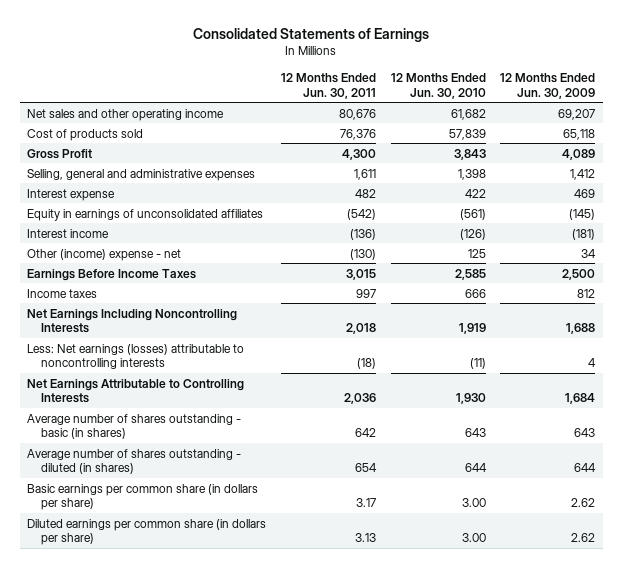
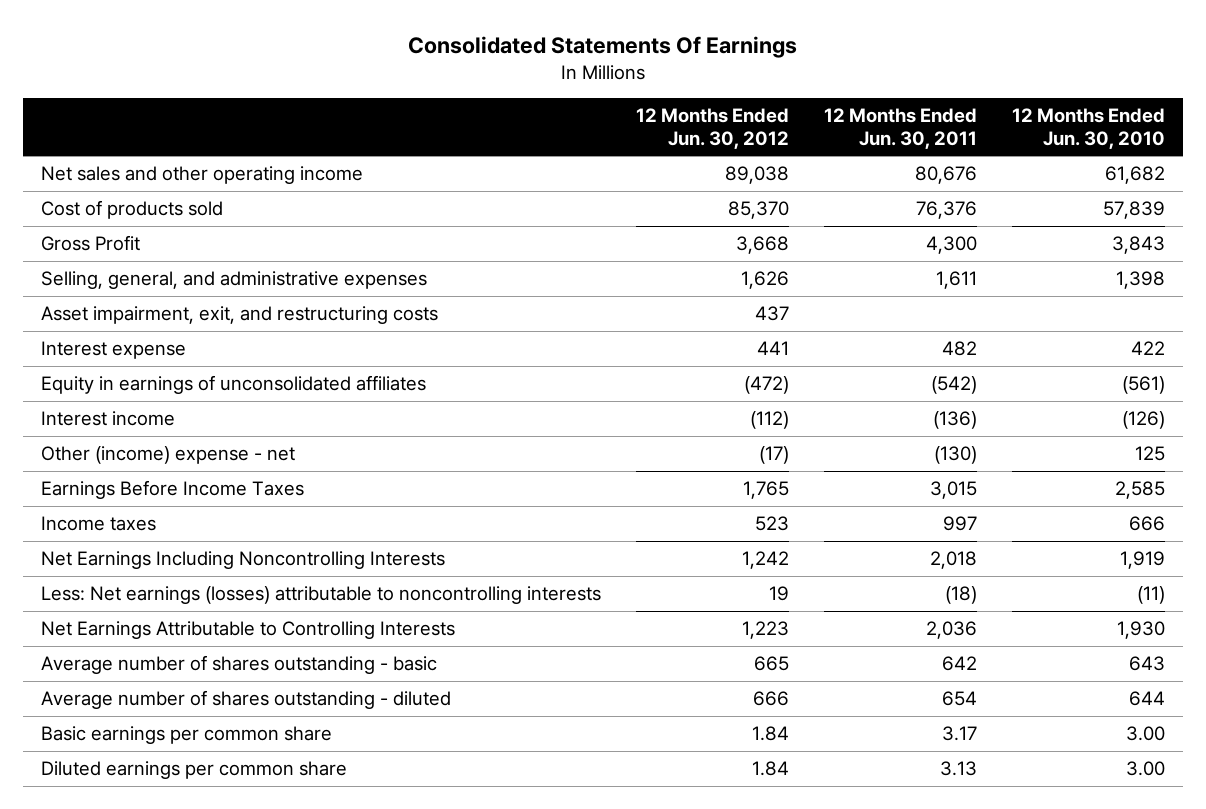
- Consolidated Statements of Earnings
+ Consolidated Statements Of Earnings
- | 12 Months Ended Jun. 30, 2011 | 12 Months Ended Jun. 30, 2010 | 12 Months Ended Jun. 30, 2009
+ | 12 Months Ended Jun. 30, 2012 | 12 Months Ended Jun. 30, 2011 | 12 Months Ended Jun. 30, 2010
- Selling, general and administrative expenses | 1,611 | 1,398 | 1,412
+ Selling, general, and administrative expenses | 1,626 | 1,611 | 1,398
+ Asset impairment, exit, and restructuring costs | 437 | |
- Average number of shares outstanding - basic (in shares) | 642 | 643 | 643
- Average number of shares outstanding - diluted (in shares) | 654 | 644 | 644
- Basic earnings per common share (in dollars per share) | 3.17 | 3.00 | 2.62
- Diluted earnings per common share (in dollars per share) | 3.13 | 3.00 | 2.62
+ Average number of shares outstanding - basic | 665 | 642 | 643
+ Average number of shares outstanding - diluted | 666 | 654 | 644
+ Basic earnings per common share | 1.84 | 3.17 | 3.00
+ Diluted earnings per common share | 1.84 | 3.13 | 3.00

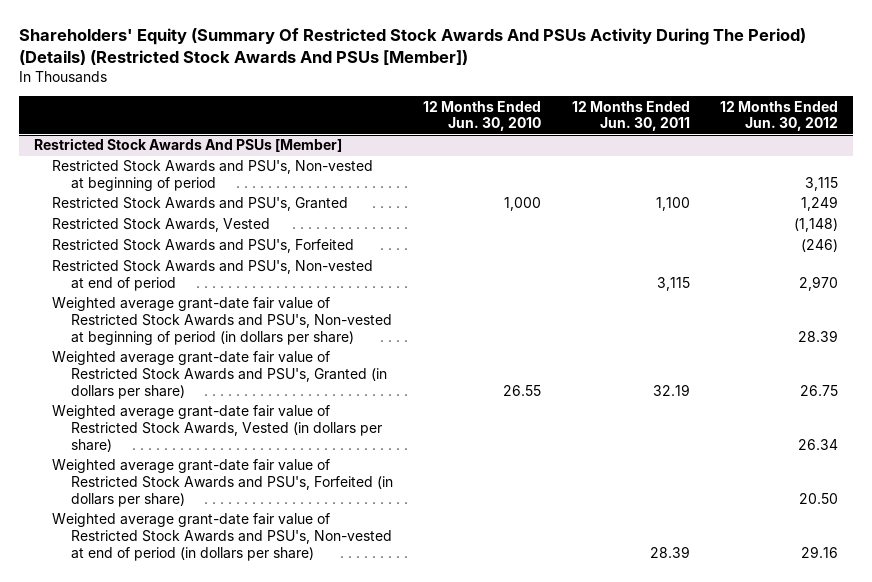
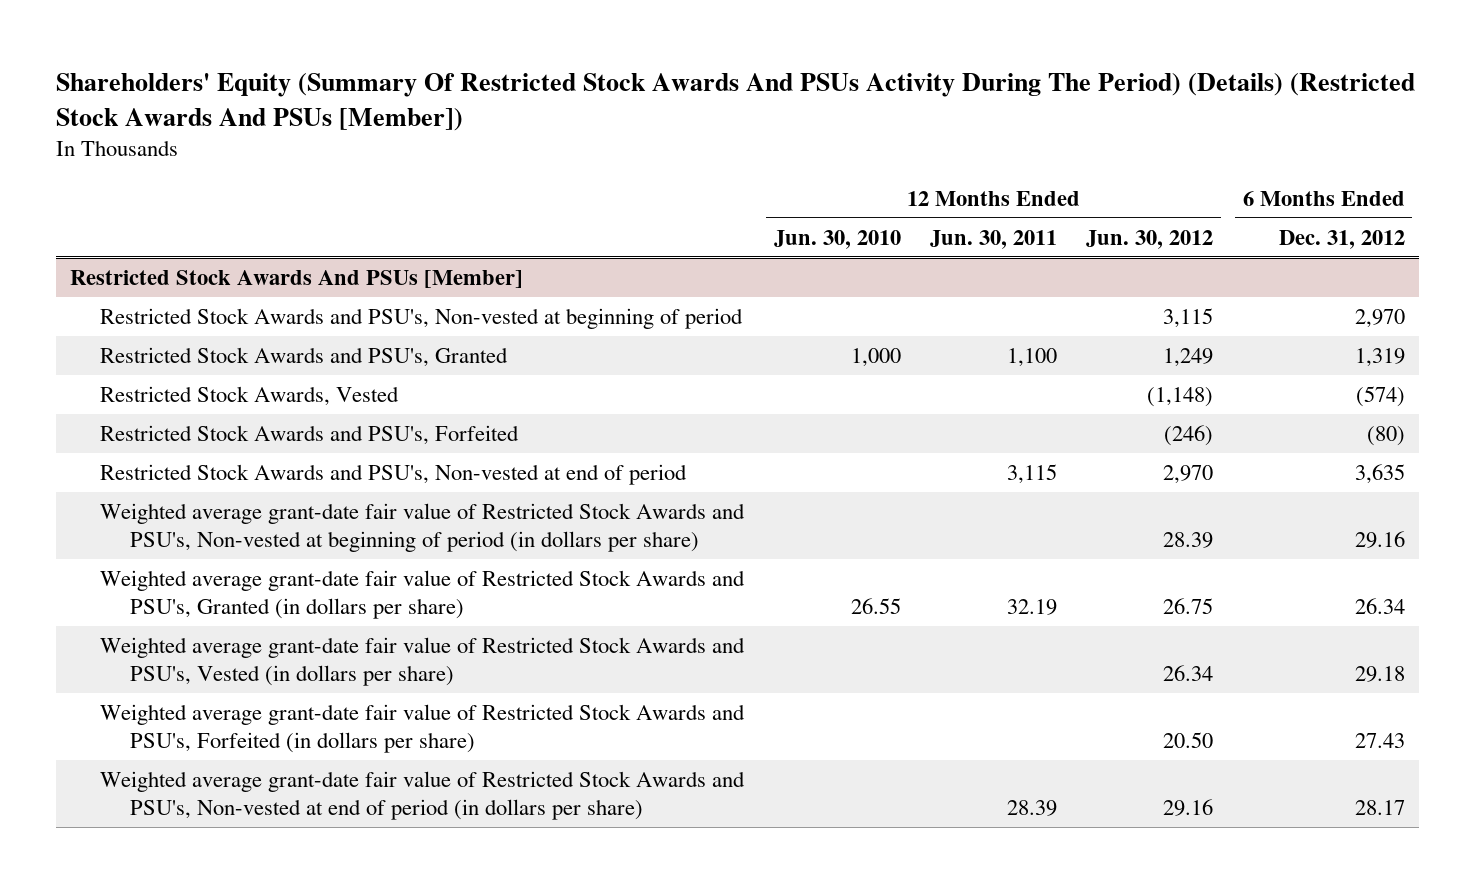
- | 12 Months Ended Jun. 30, 2010 | 12 Months Ended Jun. 30, 2011 | 12 Months Ended Jun. 30, 2012
+ | 12 Months Ended Jun. 30, 2010 | 12 Months Ended Jun. 30, 2011 | 12 Months Ended Jun. 30, 2012 | 6 Months Ended Dec. 31, 2012
@ Restricted Stock Awards And PSUs [Member]
- Weighted average grant-date fair value of Restricted Stock Awards, Vested (in dollars per share) | | | 26.34
+ Weighted average grant-date fair value of Restricted Stock Awards and PSU's, Vested (in dollars per share) | | | 26.34 | 29.18

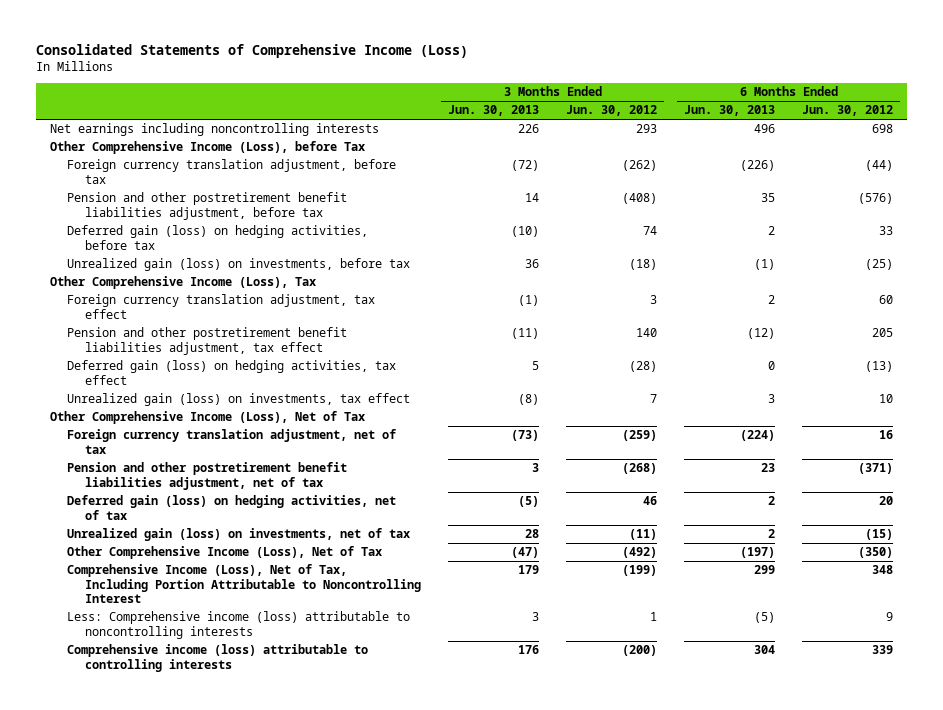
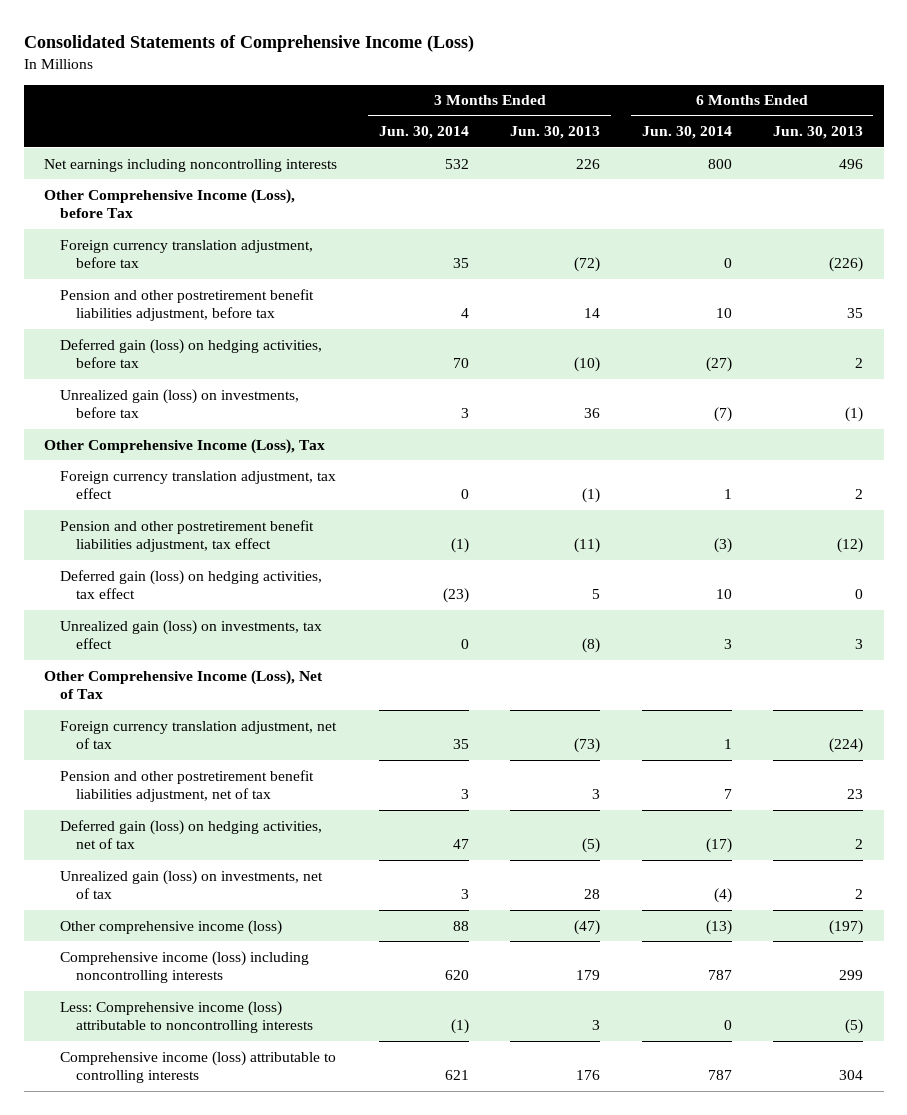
- | 3 Months Ended Jun. 30, 2013 | 3 Months Ended Jun. 30, 2012 | 6 Months Ended Jun. 30, 2013 | 6 Months Ended Jun. 30, 2012
+ | 3 Months Ended Jun. 30, 2014 | 3 Months Ended Jun. 30, 2013 | 6 Months Ended Jun. 30, 2014 | 6 Months Ended Jun. 30, 2013
- Other Comprehensive Income (Loss), Net of Tax | (47) | (492) | (197) | (350)
- Comprehensive Income (Loss), Net of Tax, Including Portion Attributable to Noncontrolling Interest | 179 | (199) | 299 | 348
+ Other comprehensive income (loss) | 88 | (47) | (13) | (197)
+ Comprehensive income (loss) including noncontrolling interests | 620 | 179 | 787 | 299

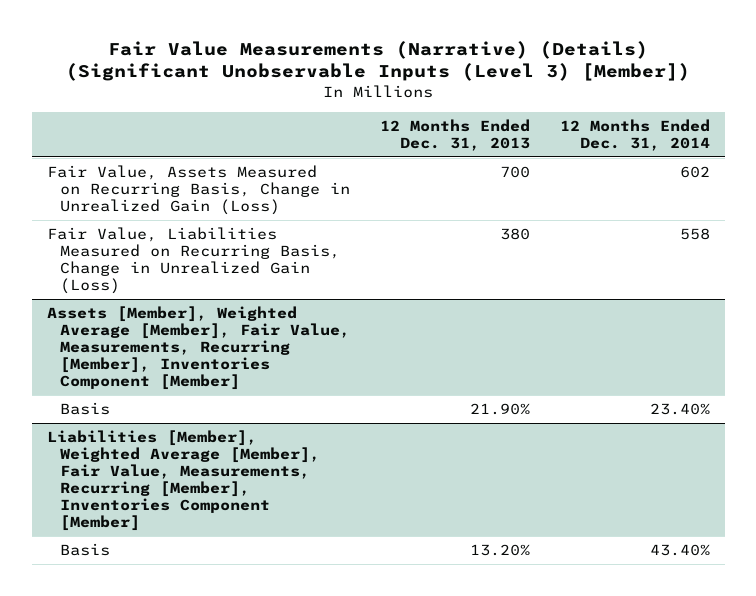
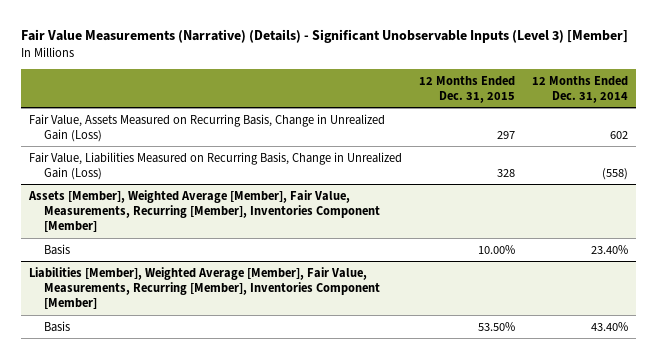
- Fair Value Measurements (Narrative) (Details) (Significant Unobservable Inputs (Level 3) [Member])
+ Fair Value Measurements (Narrative) (Details) - Significant Unobservable Inputs (Level 3) [Member]
- | 12 Months Ended Dec. 31, 2013 | 12 Months Ended Dec. 31, 2014
+ | 12 Months Ended Dec. 31, 2015 | 12 Months Ended Dec. 31, 2014
- Fair Value, Liabilities Measured on Recurring Basis, Change in Unrealized Gain (Loss) | 380 | 558
+ Fair Value, Liabilities Measured on Recurring Basis, Change in Unrealized Gain (Loss) | 328 | (558)

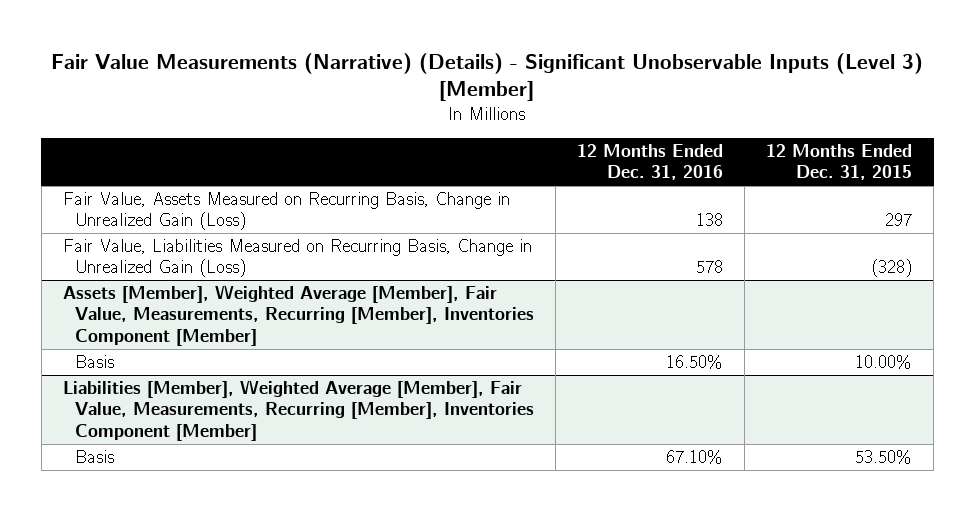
- | 12 Months Ended Dec. 31, 2015 | 12 Months Ended Dec. 31, 2014
+ | 12 Months Ended Dec. 31, 2016 | 12 Months Ended Dec. 31, 2015
- Fair Value, Liabilities Measured on Recurring Basis, Change in Unrealized Gain (Loss) | 328 | (558)
+ Fair Value, Liabilities Measured on Recurring Basis, Change in Unrealized Gain (Loss) | 578 | (328)

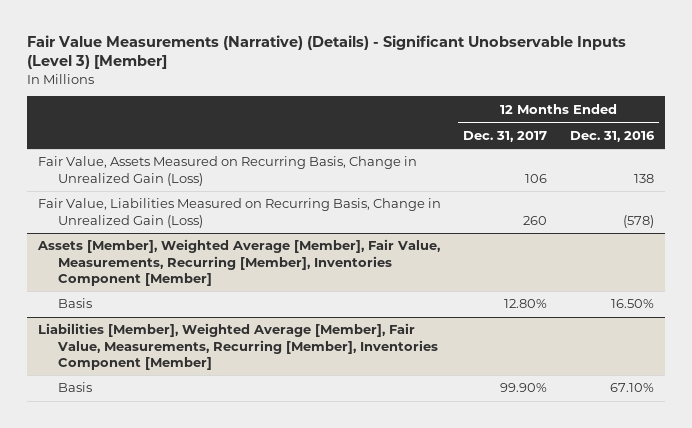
- | 12 Months Ended Dec. 31, 2016 | 12 Months Ended Dec. 31, 2015
+ | 12 Months Ended Dec. 31, 2017 | 12 Months Ended Dec. 31, 2016
- Fair Value, Liabilities Measured on Recurring Basis, Change in Unrealized Gain (Loss) | 578 | (328)
+ Fair Value, Liabilities Measured on Recurring Basis, Change in Unrealized Gain (Loss) | 260 | (578)

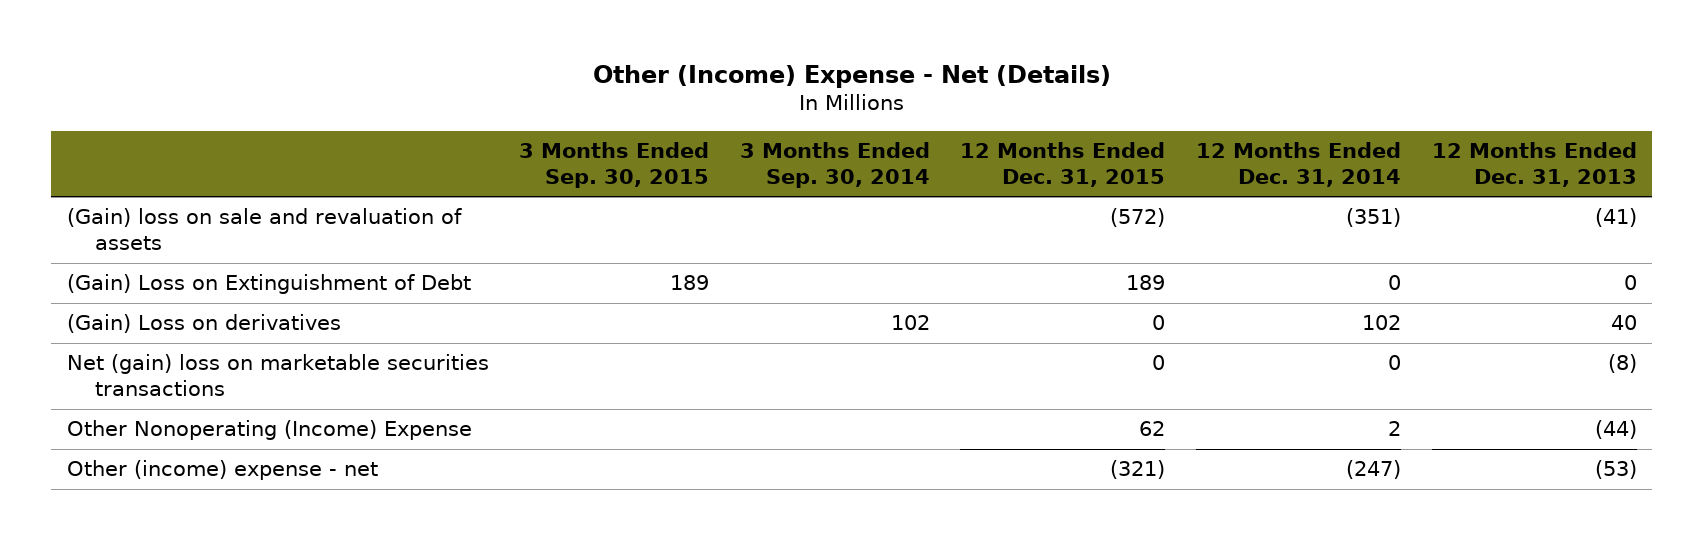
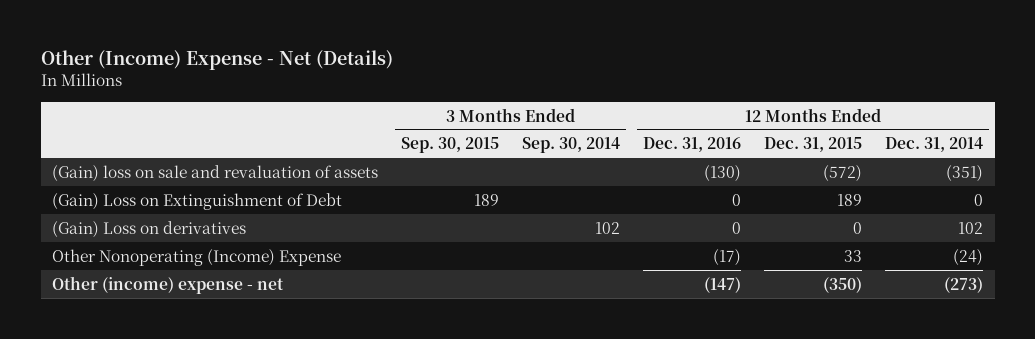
- | 3 Months Ended Sep. 30, 2015 | 3 Months Ended Sep. 30, 2014 | 12 Months Ended Dec. 31, 2015 | 12 Months Ended Dec. 31, 2014 | 12 Months Ended Dec. 31, 2013
+ | 3 Months Ended Sep. 30, 2015 | 3 Months Ended Sep. 30, 2014 | 12 Months Ended Dec. 31, 2016 | 12 Months Ended Dec. 31, 2015 | 12 Months Ended Dec. 31, 2014
- Net (gain) loss on marketable securities transactions | | | 0 | 0 | (8)
- Other Nonoperating (Income) Expense | | | 62 | 2 | (44)
- Other (income) expense - net | | | (321) | (247) | (53)
+ Other Nonoperating (Income) Expense | | | (17) | 33 | (24)
+ Other (income) expense - net | | | (147) | (350) | (273)

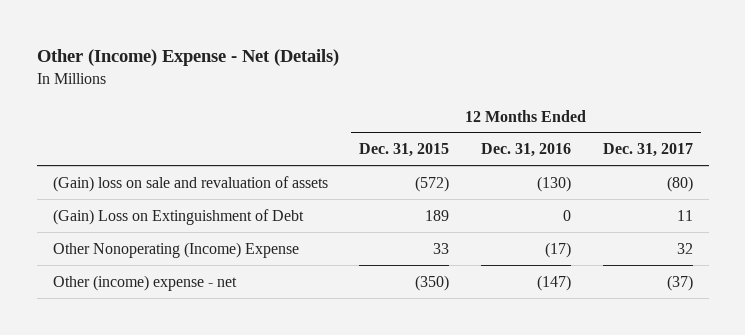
- | 3 Months Ended Sep. 30, 2015 | 3 Months Ended Sep. 30, 2014 | 12 Months Ended Dec. 31, 2016 | 12 Months Ended Dec. 31, 2015 | 12 Months Ended Dec. 31, 2014
+ | 12 Months Ended Dec. 31, 2015 | 12 Months Ended Dec. 31, 2016 | 12 Months Ended Dec. 31, 2017
- (Gain) Loss on derivatives | | 102 | 0 | 0 | 102

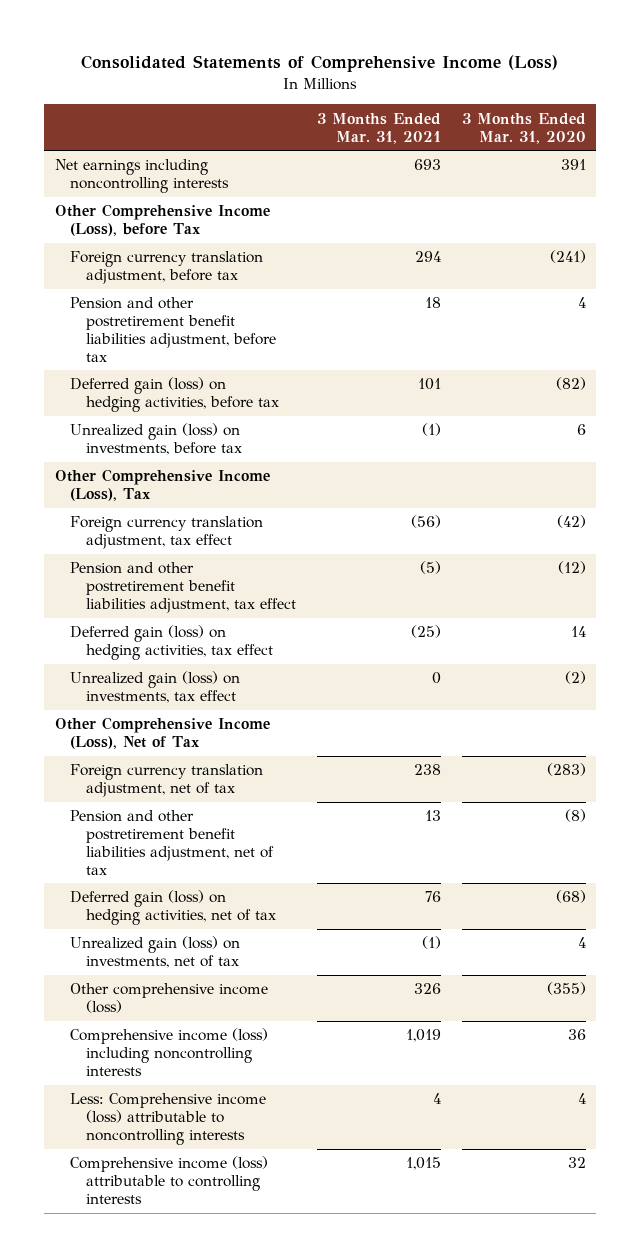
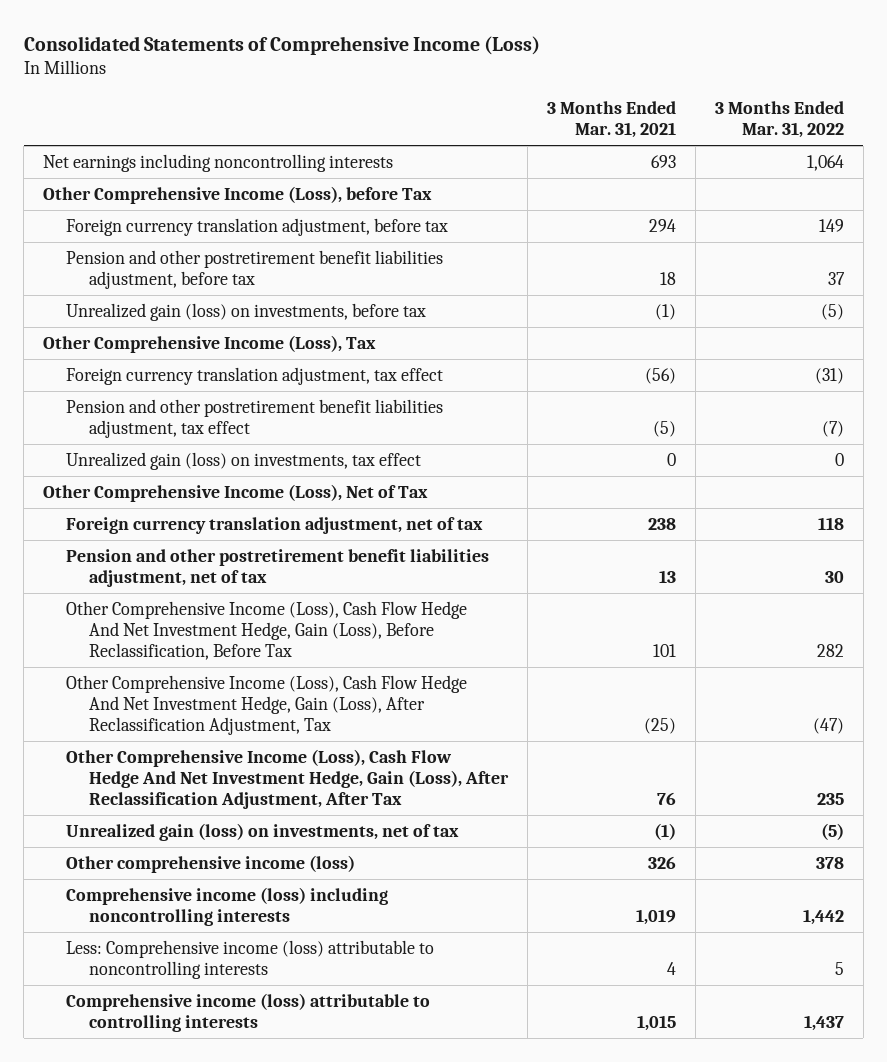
- | 3 Months Ended Mar. 31, 2021 | 3 Months Ended Mar. 31, 2020
+ | 3 Months Ended Mar. 31, 2021 | 3 Months Ended Mar. 31, 2022
- Deferred gain (loss) on hedging activities, before tax | 101 | (82)
- Deferred gain (loss) on hedging activities, tax effect | (25) | 14
- Deferred gain (loss) on hedging activities, net of tax | 76 | (68)
+ Other Comprehensive Income (Loss), Cash Flow Hedge And Net Investment Hedge, Gain (Loss), Before Reclassification, Before Tax | 101 | 282
+ Other Comprehensive Income (Loss), Cash Flow Hedge And Net Investment Hedge, Gain (Loss), After Reclassification Adjustment, Tax | (25) | (47)
+ Other Comprehensive Income (Loss), Cash Flow Hedge And Net Investment Hedge, Gain (Loss), After Reclassification Adjustment, After Tax | 76 | 235

